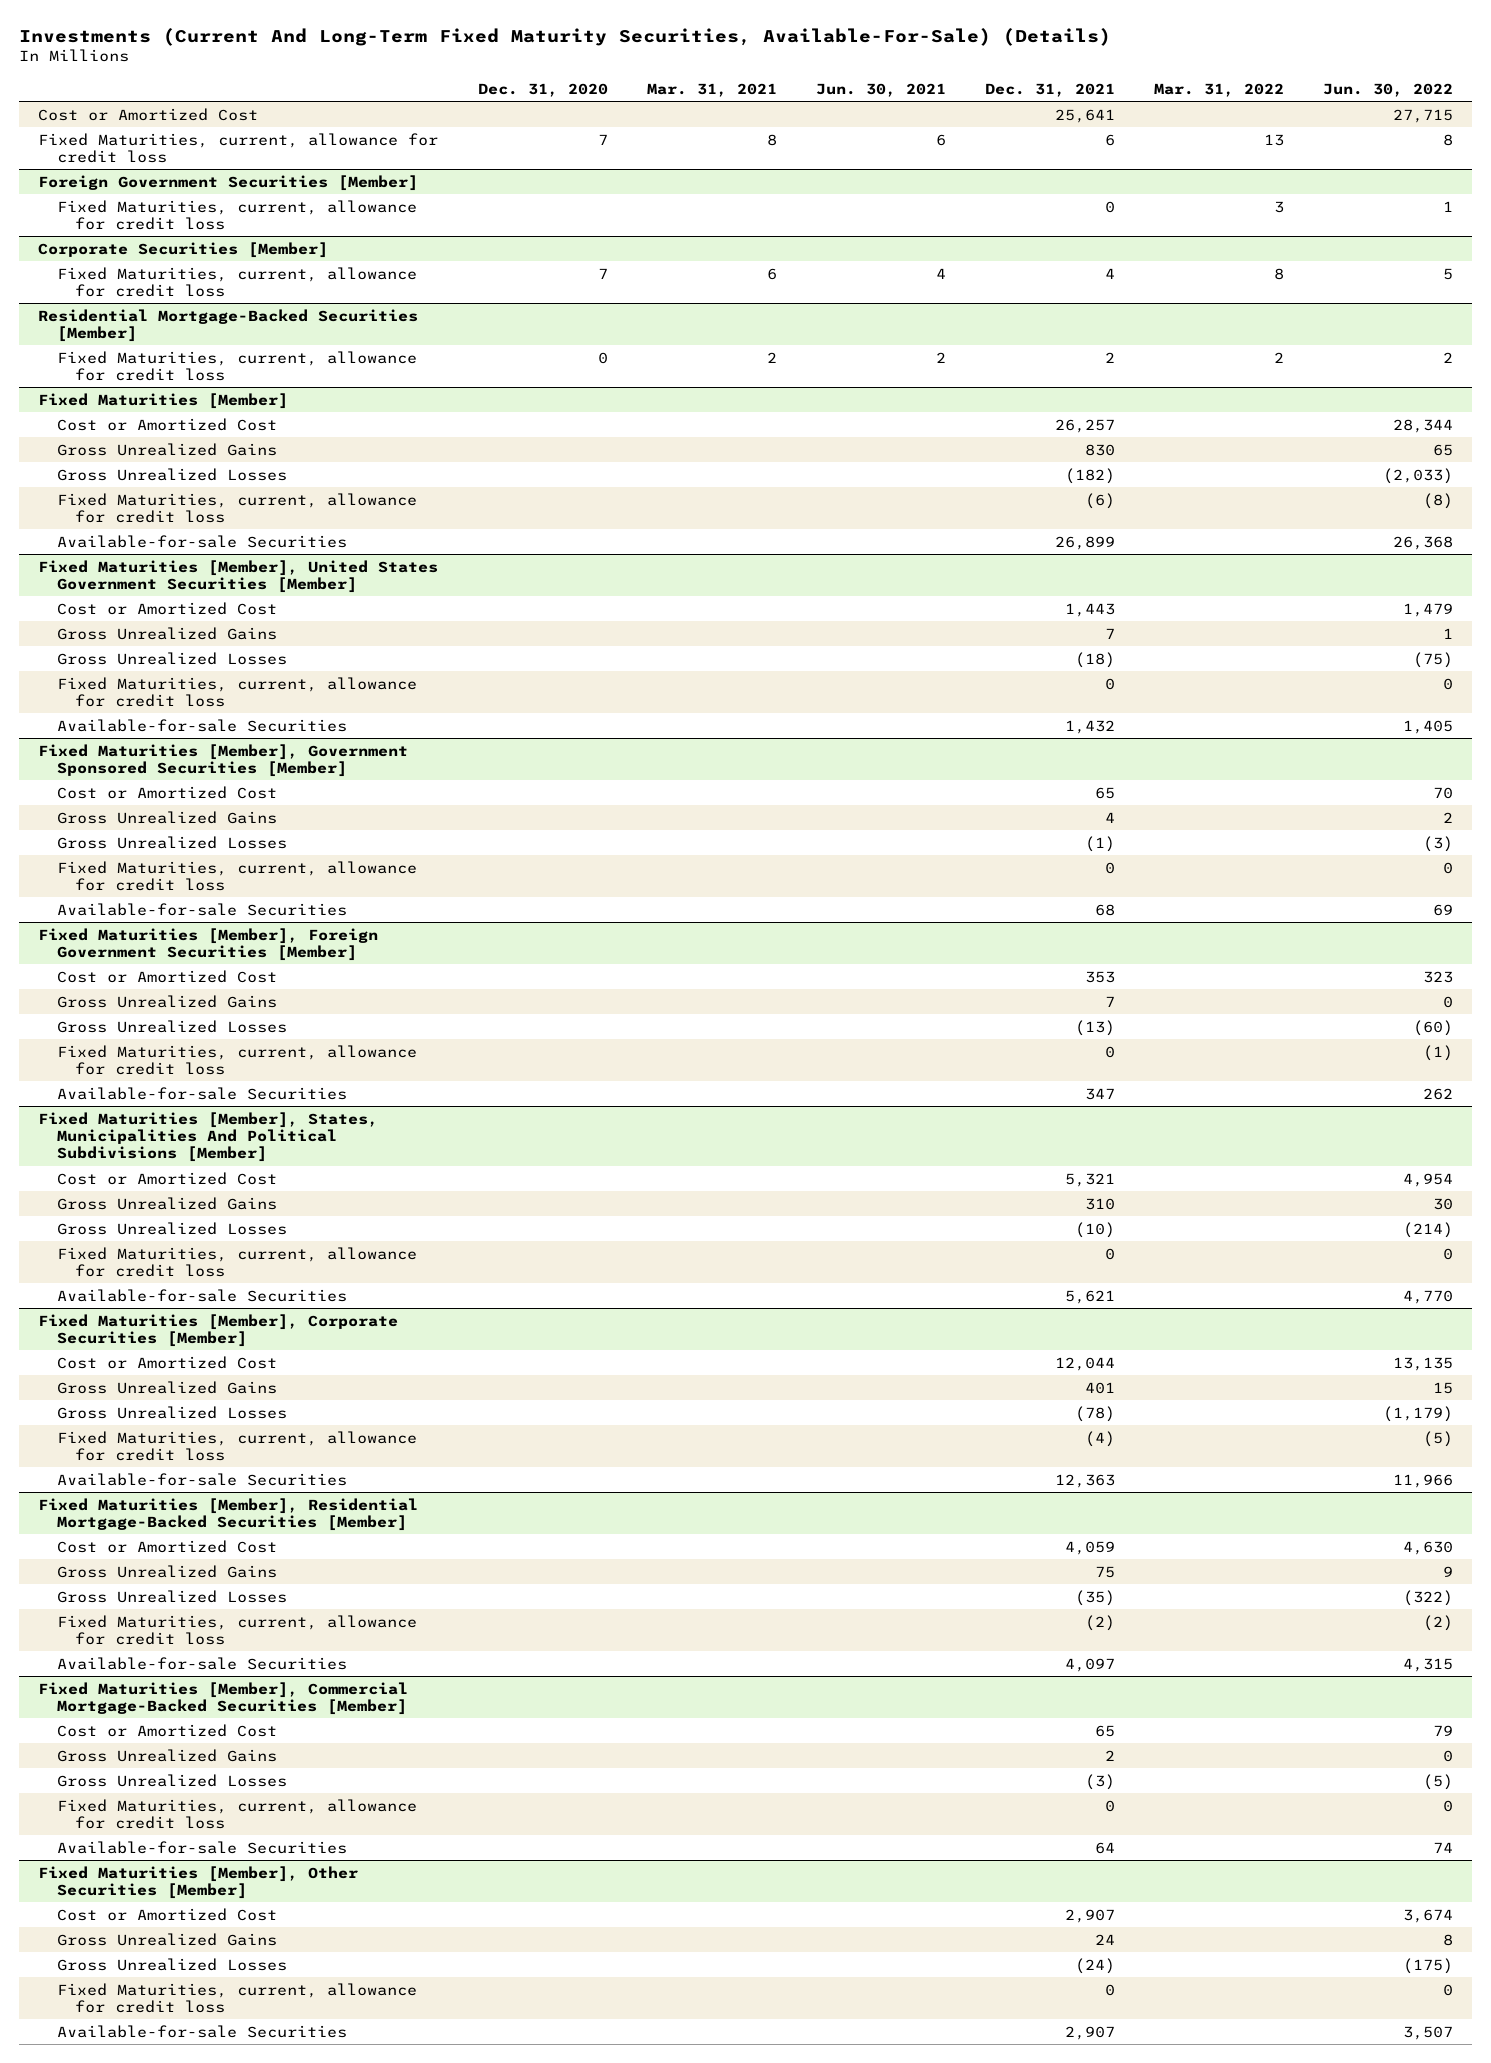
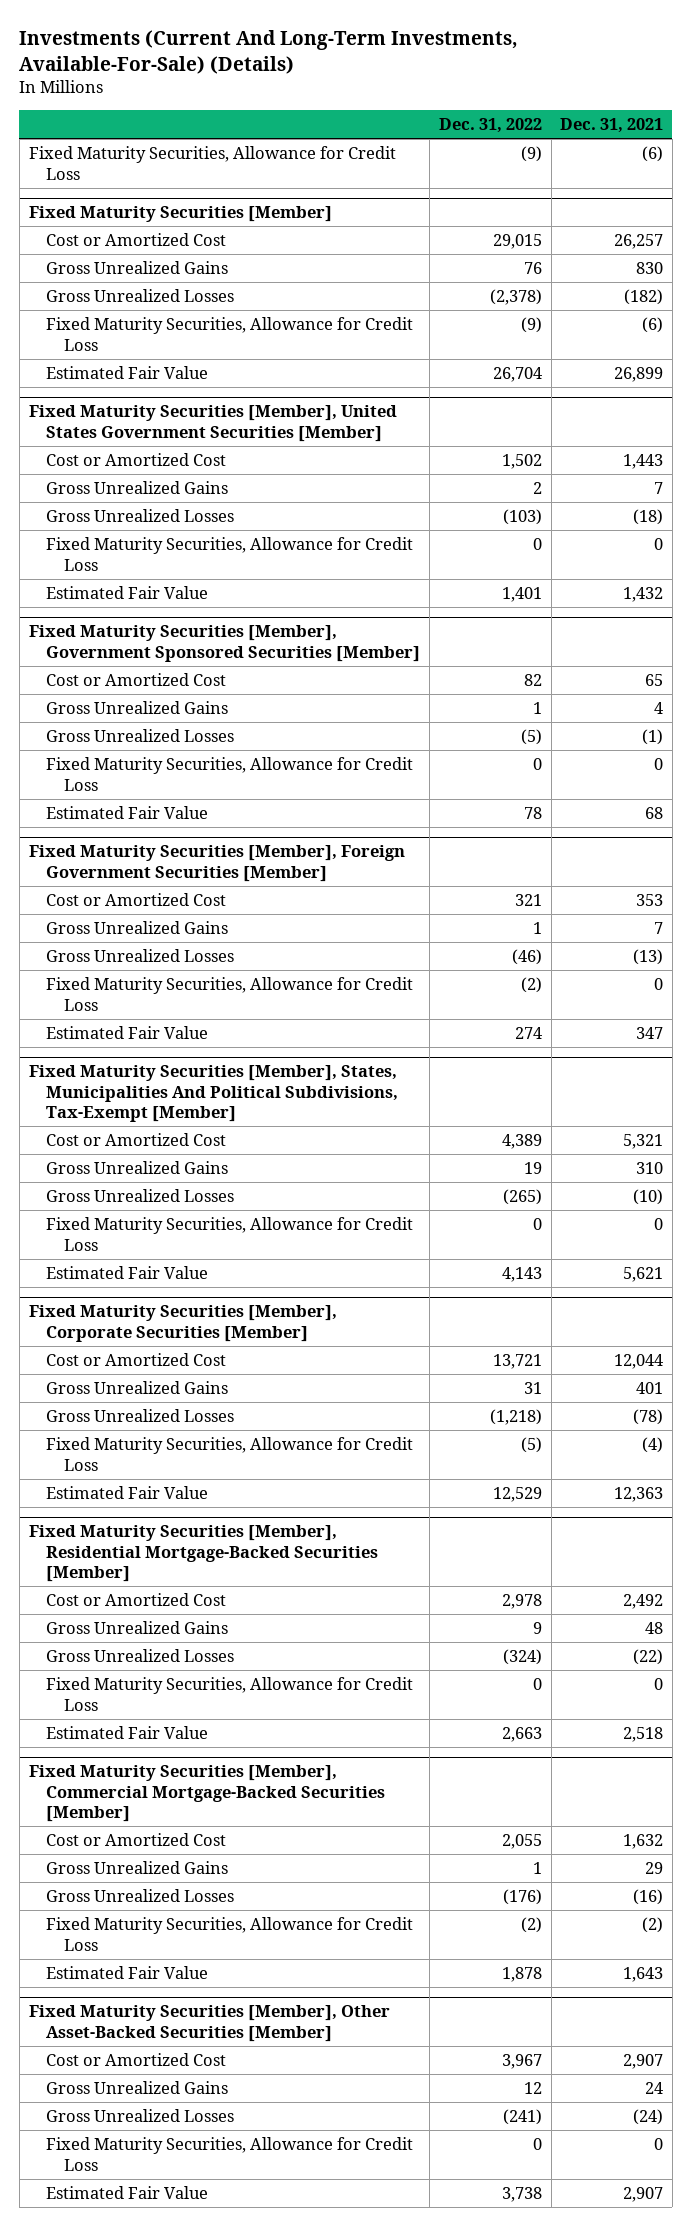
- Investments (Current And Long-Term Fixed Maturity Securities, Available-For-Sale) (Details)
+ Investments (Current And Long-Term Investments, Available-For-Sale) (Details)
- | Dec. 31, 2020 | Mar. 31, 2021 | Jun. 30, 2021 | Dec. 31, 2021 | Mar. 31, 2022 | Jun. 30, 2022
+ | Dec. 31, 2022 | Dec. 31, 2021
- Cost or Amortized Cost | | | | 25,641 | | 27,715
- Fixed Maturities, current, allowance for credit loss | 7 | 8 | 6 | 6 | 13 | 8
- Foreign Government Securities [Member]
- Fixed Maturities, current, allowance for credit loss | | | | 0 | 3 | 1
- Corporate Securities [Member]
- Fixed Maturities, current, allowance for credit loss | 7 | 6 | 4 | 4 | 8 | 5
- Residential Mortgage-Backed Securities [Member]
- Fixed Maturities, current, allowance for credit loss | 0 | 2 | 2 | 2 | 2 | 2
- Fixed Maturities [Member]
+ Fixed Maturity Securities, Allowance for Credit Loss | (9) | (6)
+ Fixed Maturity Securities [Member]
- Fixed Maturities, current, allowance for credit loss | | | | (6) | | (8)
- Available-for-sale Securities | | | | 26,899 | | 26,368
- Fixed Maturities [Member], United States Government Securities [Member]
+ Fixed Maturity Securities, Allowance for Credit Loss | (9) | (6)
+ Estimated Fair Value | 26,704 | 26,899
+ Fixed Maturity Securities [Member], United States Government Securities [Member]
- Fixed Maturities, current, allowance for credit loss | | | | 0 | | 0
- Available-for-sale Securities | | | | 1,432 | | 1,405
- Fixed Maturities [Member], Government Sponsored Securities [Member]
+ Fixed Maturity Securities, Allowance for Credit Loss | 0 | 0
+ Estimated Fair Value | 1,401 | 1,432
+ Fixed Maturity Securities [Member], Government Sponsored Securities [Member]
- Fixed Maturities, current, allowance for credit loss | | | | 0 | | 0
- Available-for-sale Securities | | | | 68 | | 69
- Fixed Maturities [Member], Foreign Government Securities [Member]
+ Fixed Maturity Securities, Allowance for Credit Loss | 0 | 0
+ Estimated Fair Value | 78 | 68
+ Fixed Maturity Securities [Member], Foreign Government Securities [Member]
- Fixed Maturities, current, allowance for credit loss | | | | 0 | | (1)
- Available-for-sale Securities | | | | 347 | | 262
- Fixed Maturities [Member], States, Municipalities And Political Subdivisions [Member]
+ Fixed Maturity Securities, Allowance for Credit Loss | (2) | 0
+ Estimated Fair Value | 274 | 347
+ Fixed Maturity Securities [Member], States, Municipalities And Political Subdivisions, Tax-Exempt [Member]
- Fixed Maturities, current, allowance for credit loss | | | | 0 | | 0
- Available-for-sale Securities | | | | 5,621 | | 4,770
- Fixed Maturities [Member], Corporate Securities [Member]
+ Fixed Maturity Securities, Allowance for Credit Loss | 0 | 0
+ Estimated Fair Value | 4,143 | 5,621
+ Fixed Maturity Securities [Member], Corporate Securities [Member]
- Fixed Maturities, current, allowance for credit loss | | | | (4) | | (5)
- Available-for-sale Securities | | | | 12,363 | | 11,966
- Fixed Maturities [Member], Residential Mortgage-Backed Securities [Member]
- Cost or Amortized Cost | | | | 4,059 | | 4,630
- Gross Unrealized Gains | | | | 75 | | 9
- Gross Unrealized Losses | | | | (35) | | (322)
- Fixed Maturities, current, allowance for credit loss | | | | (2) | | (2)
- Available-for-sale Securities | | | | 4,097 | | 4,315
- Fixed Maturities [Member], Commercial Mortgage-Backed Securities [Member]
- Cost or Amortized Cost | | | | 65 | | 79
- Gross Unrealized Gains | | | | 2 | | 0
- Gross Unrealized Losses | | | | (3) | | (5)
- Fixed Maturities, current, allowance for credit loss | | | | 0 | | 0
- Available-for-sale Securities | | | | 64 | | 74
- Fixed Maturities [Member], Other Securities [Member]
+ Fixed Maturity Securities, Allowance for Credit Loss | (5) | (4)
+ Estimated Fair Value | 12,529 | 12,363
+ Fixed Maturity Securities [Member], Residential Mortgage-Backed Securities [Member]
+ Cost or Amortized Cost | 2,978 | 2,492
+ Gross Unrealized Gains | 9 | 48
+ Gross Unrealized Losses | (324) | (22)
+ Fixed Maturity Securities, Allowance for Credit Loss | 0 | 0
+ Estimated Fair Value | 2,663 | 2,518
+ Fixed Maturity Securities [Member], Commercial Mortgage-Backed Securities [Member]
+ Cost or Amortized Cost | 2,055 | 1,632
+ Gross Unrealized Gains | 1 | 29
+ Gross Unrealized Losses | (176) | (16)
+ Fixed Maturity Securities, Allowance for Credit Loss | (2) | (2)
+ Estimated Fair Value | 1,878 | 1,643
+ Fixed Maturity Securities [Member], Other Asset-Backed Securities [Member]
- Fixed Maturities, current, allowance for credit loss | | | | 0 | | 0
- Available-for-sale Securities | | | | 2,907 | | 3,507
+ Fixed Maturity Securities, Allowance for Credit Loss | 0 | 0
+ Estimated Fair Value | 3,738 | 2,907

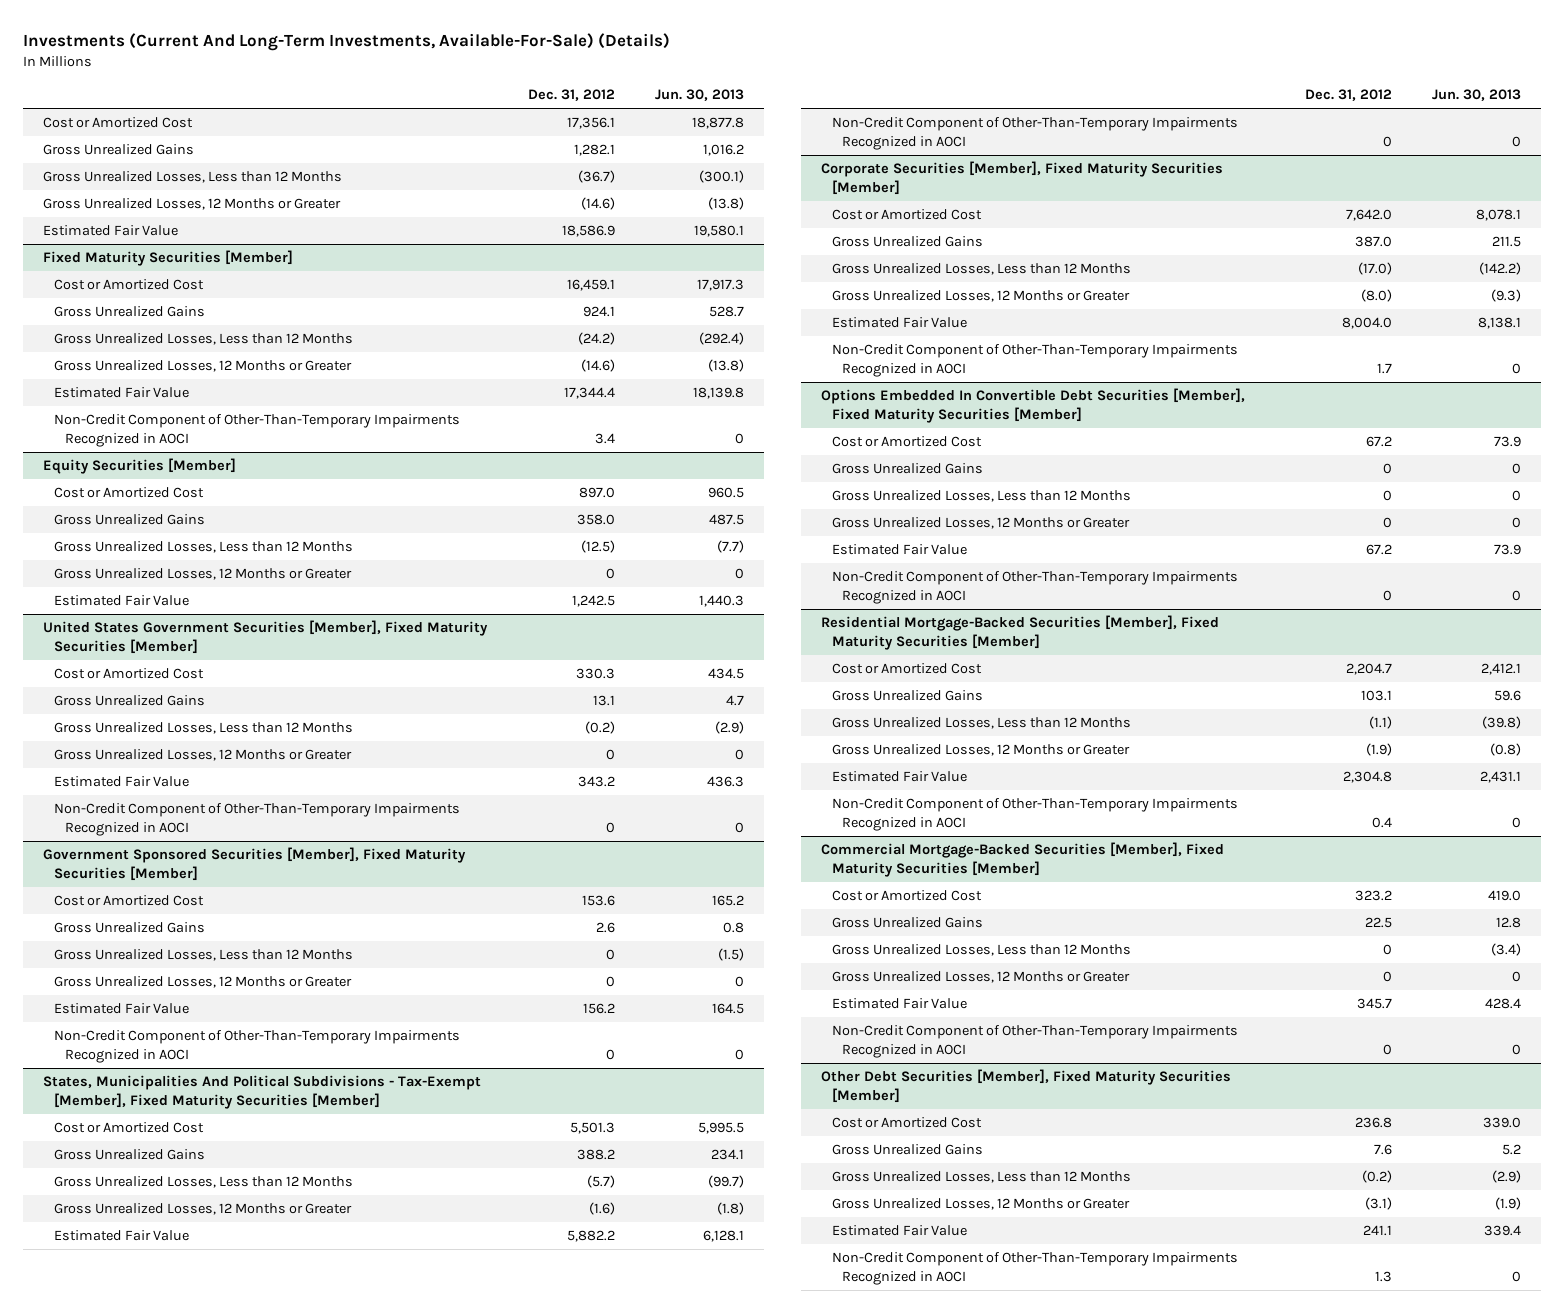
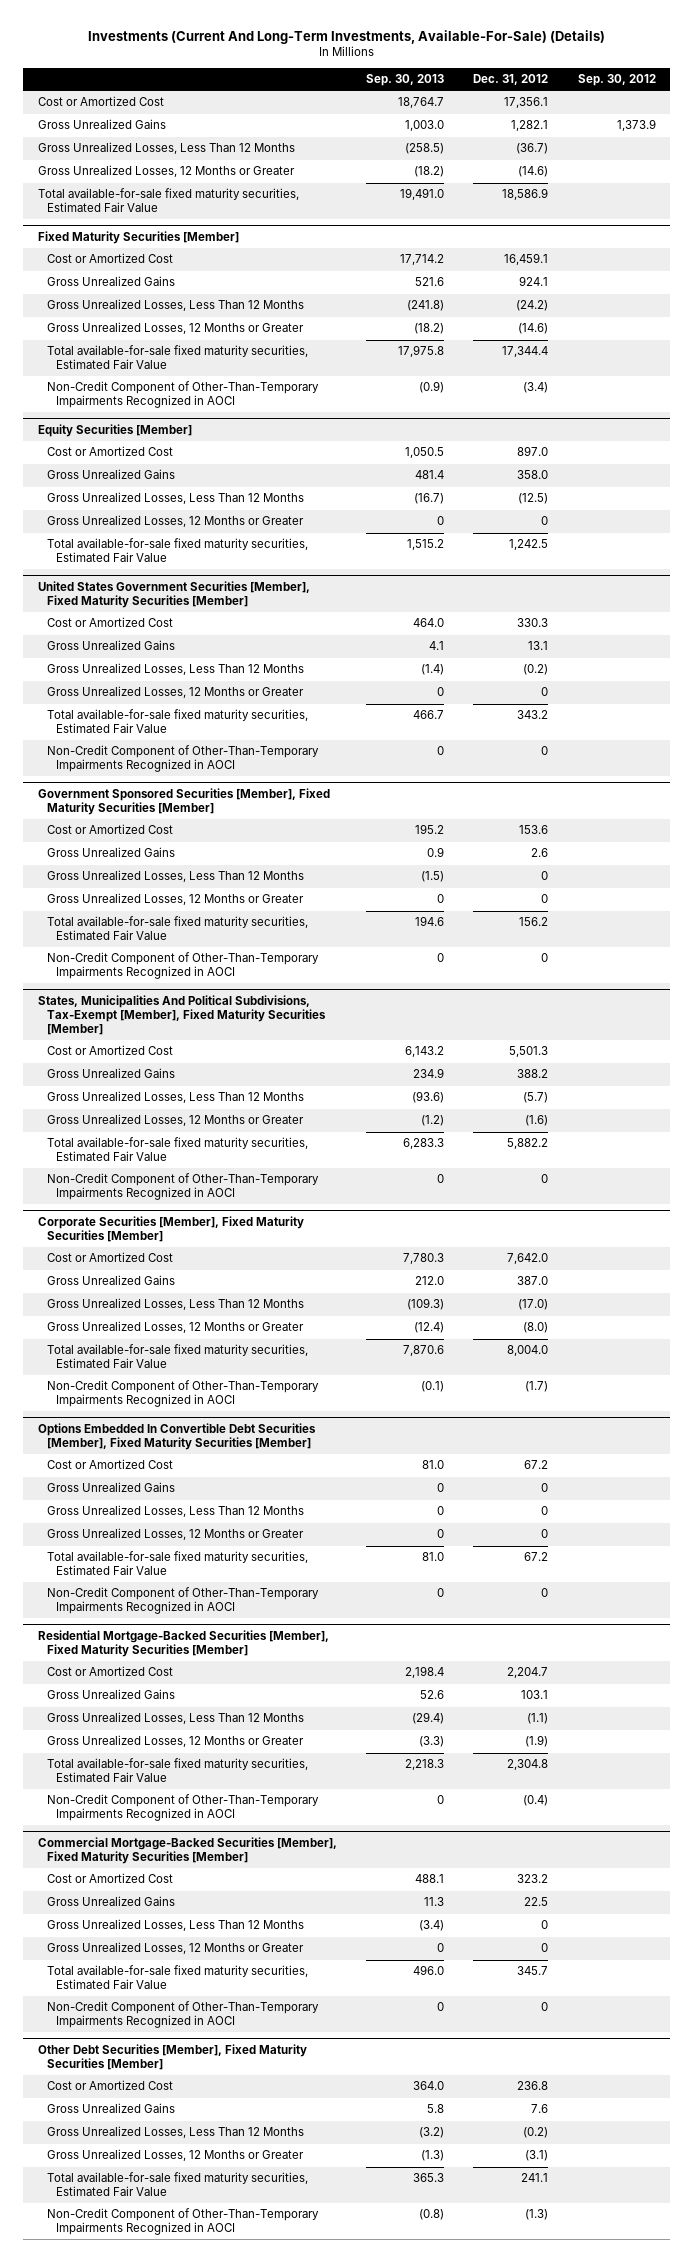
- | Dec. 31, 2012 | Jun. 30, 2013
+ | Sep. 30, 2013 | Dec. 31, 2012 | Sep. 30, 2012
- Gross Unrealized Losses, Less than 12 Months | (36.7) | (300.1)
+ Gross Unrealized Losses, Less Than 12 Months | (258.5) | (36.7) |
- Estimated Fair Value | 18,586.9 | 19,580.1
+ Total available-for-sale fixed maturity securities, Estimated Fair Value | 19,491.0 | 18,586.9 |
@ Fixed Maturity Securities [Member]
- Gross Unrealized Losses, Less than 12 Months | (24.2) | (292.4)
+ Gross Unrealized Losses, Less Than 12 Months | (241.8) | (24.2) |
- Estimated Fair Value | 17,344.4 | 18,139.8
- Non-Credit Component of Other-Than-Temporary Impairments Recognized in AOCI | 3.4 | 0
+ Total available-for-sale fixed maturity securities, Estimated Fair Value | 17,975.8 | 17,344.4 |
+ Non-Credit Component of Other-Than-Temporary Impairments Recognized in AOCI | (0.9) | (3.4) |
@ Equity Securities [Member]
- Gross Unrealized Losses, Less than 12 Months | (12.5) | (7.7)
+ Gross Unrealized Losses, Less Than 12 Months | (16.7) | (12.5) |
- Estimated Fair Value | 1,242.5 | 1,440.3
+ Total available-for-sale fixed maturity securities, Estimated Fair Value | 1,515.2 | 1,242.5 |
@ United States Government Securities [Member], Fixed Maturity Securities [Member]
- Gross Unrealized Losses, Less than 12 Months | (0.2) | (2.9)
+ Gross Unrealized Losses, Less Than 12 Months | (1.4) | (0.2) |
- Estimated Fair Value | 343.2 | 436.3
+ Total available-for-sale fixed maturity securities, Estimated Fair Value | 466.7 | 343.2 |
@ Government Sponsored Securities [Member], Fixed Maturity Securities [Member]
- Gross Unrealized Losses, Less than 12 Months | 0 | (1.5)
+ Gross Unrealized Losses, Less Than 12 Months | (1.5) | 0 |
- Estimated Fair Value | 156.2 | 164.5
+ Total available-for-sale fixed maturity securities, Estimated Fair Value | 194.6 | 156.2 |
- States, Municipalities And Political Subdivisions - Tax-Exempt [Member], Fixed Maturity Securities [Member]
+ States, Municipalities And Political Subdivisions, Tax-Exempt [Member], Fixed Maturity Securities [Member]
- Gross Unrealized Losses, Less than 12 Months | (5.7) | (99.7)
+ Gross Unrealized Losses, Less Than 12 Months | (93.6) | (5.7) |
- Estimated Fair Value | 5,882.2 | 6,128.1
+ Total available-for-sale fixed maturity securities, Estimated Fair Value | 6,283.3 | 5,882.2 |
@ Corporate Securities [Member], Fixed Maturity Securities [Member]
- Gross Unrealized Losses, Less than 12 Months | (17.0) | (142.2)
+ Gross Unrealized Losses, Less Than 12 Months | (109.3) | (17.0) |
- Estimated Fair Value | 8,004.0 | 8,138.1
- Non-Credit Component of Other-Than-Temporary Impairments Recognized in AOCI | 1.7 | 0
+ Total available-for-sale fixed maturity securities, Estimated Fair Value | 7,870.6 | 8,004.0 |
+ Non-Credit Component of Other-Than-Temporary Impairments Recognized in AOCI | (0.1) | (1.7) |
@ Options Embedded In Convertible Debt Securities [Member], Fixed Maturity Securities [Member]
- Gross Unrealized Losses, Less than 12 Months | 0 | 0
+ Gross Unrealized Losses, Less Than 12 Months | 0 | 0 |
- Estimated Fair Value | 67.2 | 73.9
+ Total available-for-sale fixed maturity securities, Estimated Fair Value | 81.0 | 67.2 |
@ Residential Mortgage-Backed Securities [Member], Fixed Maturity Securities [Member]
- Gross Unrealized Losses, Less than 12 Months | (1.1) | (39.8)
+ Gross Unrealized Losses, Less Than 12 Months | (29.4) | (1.1) |
- Estimated Fair Value | 2,304.8 | 2,431.1
- Non-Credit Component of Other-Than-Temporary Impairments Recognized in AOCI | 0.4 | 0
+ Total available-for-sale fixed maturity securities, Estimated Fair Value | 2,218.3 | 2,304.8 |
+ Non-Credit Component of Other-Than-Temporary Impairments Recognized in AOCI | 0 | (0.4) |
@ Commercial Mortgage-Backed Securities [Member], Fixed Maturity Securities [Member]
- Gross Unrealized Losses, Less than 12 Months | 0 | (3.4)
+ Gross Unrealized Losses, Less Than 12 Months | (3.4) | 0 |
- Estimated Fair Value | 345.7 | 428.4
+ Total available-for-sale fixed maturity securities, Estimated Fair Value | 496.0 | 345.7 |
@ Other Debt Securities [Member], Fixed Maturity Securities [Member]
- Gross Unrealized Losses, Less than 12 Months | (0.2) | (2.9)
+ Gross Unrealized Losses, Less Than 12 Months | (3.2) | (0.2) |
- Estimated Fair Value | 241.1 | 339.4
- Non-Credit Component of Other-Than-Temporary Impairments Recognized in AOCI | 1.3 | 0
+ Total available-for-sale fixed maturity securities, Estimated Fair Value | 365.3 | 241.1 |
+ Non-Credit Component of Other-Than-Temporary Impairments Recognized in AOCI | (0.8) | (1.3) |

